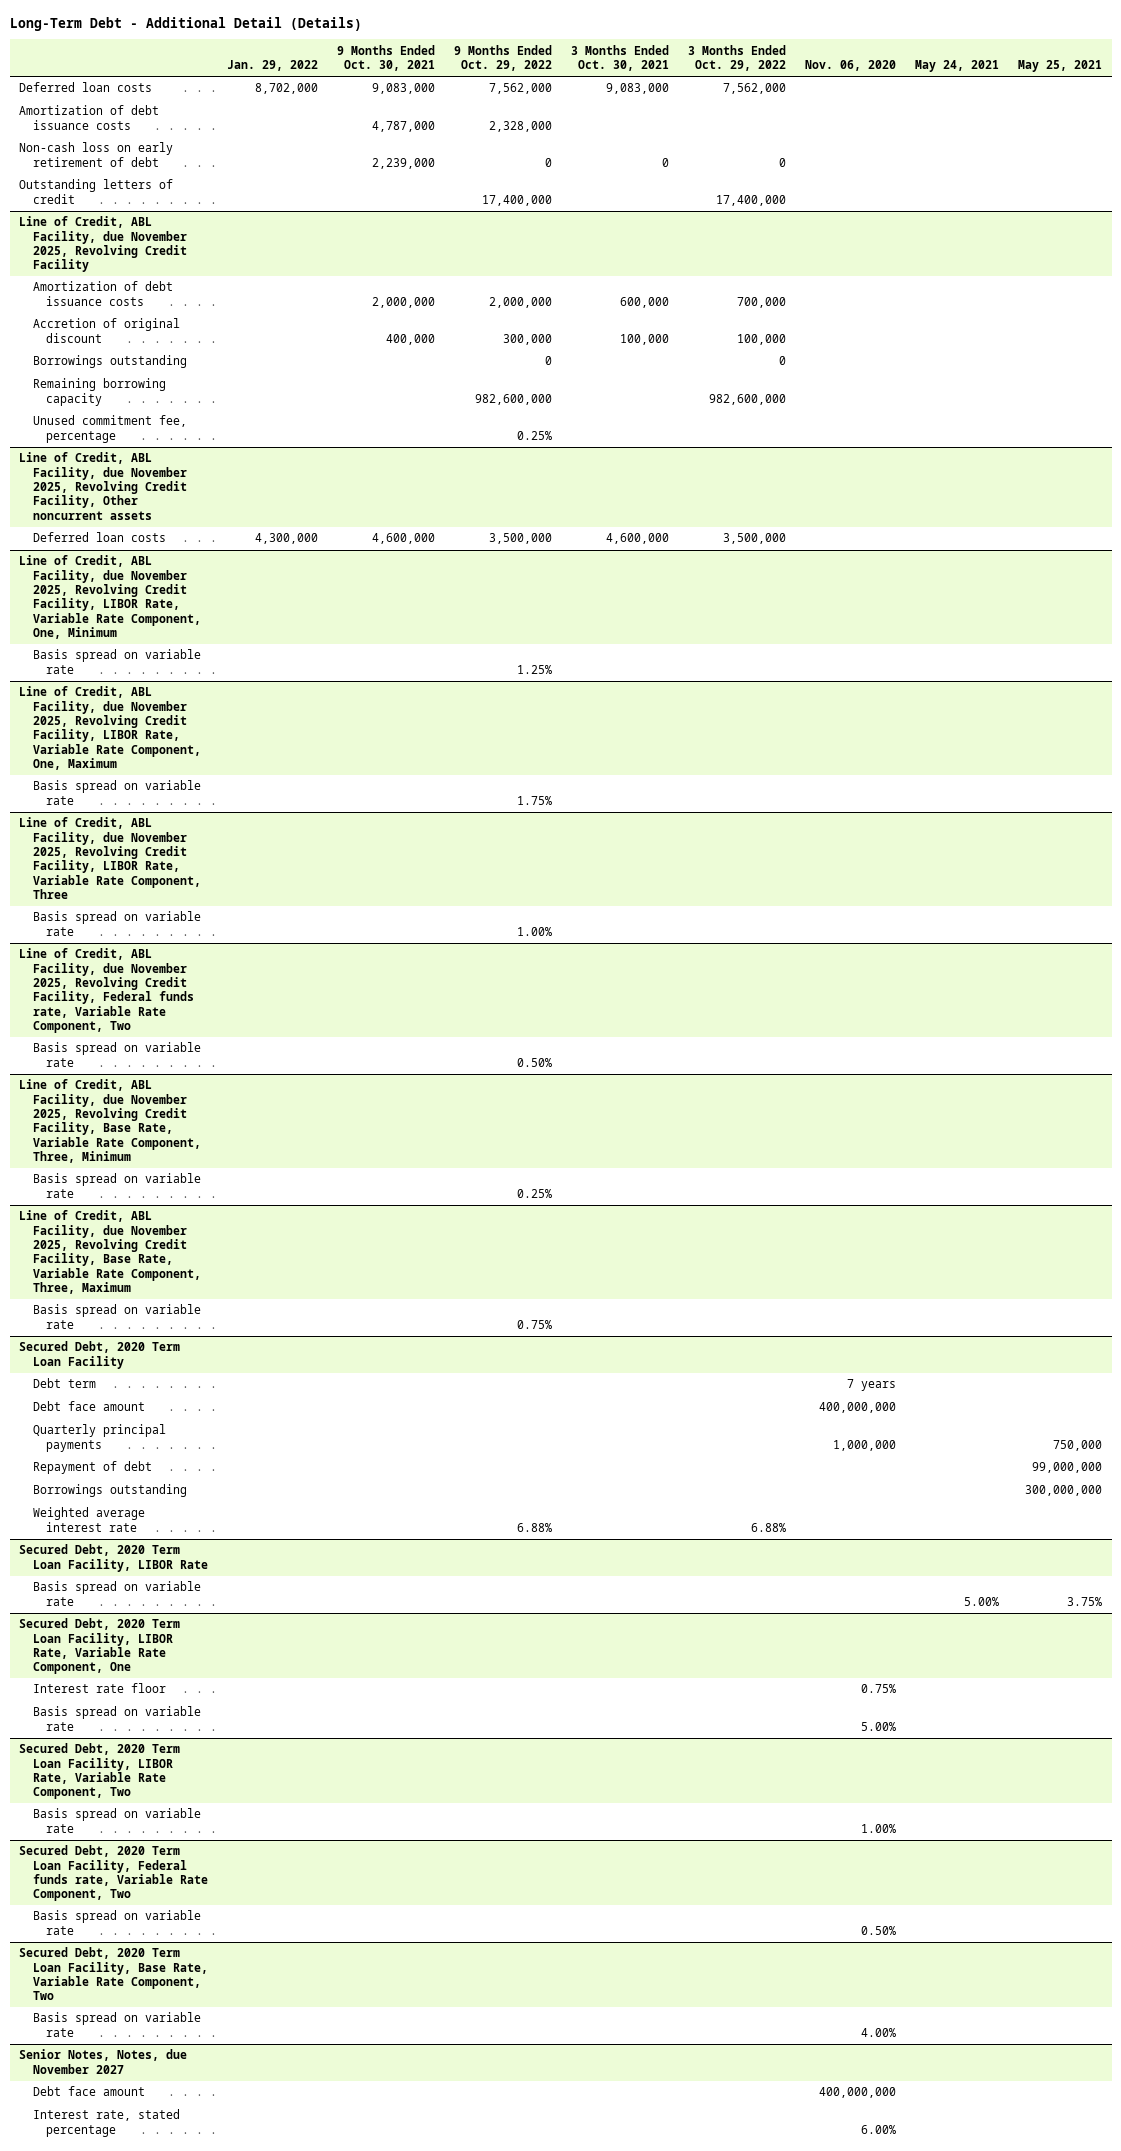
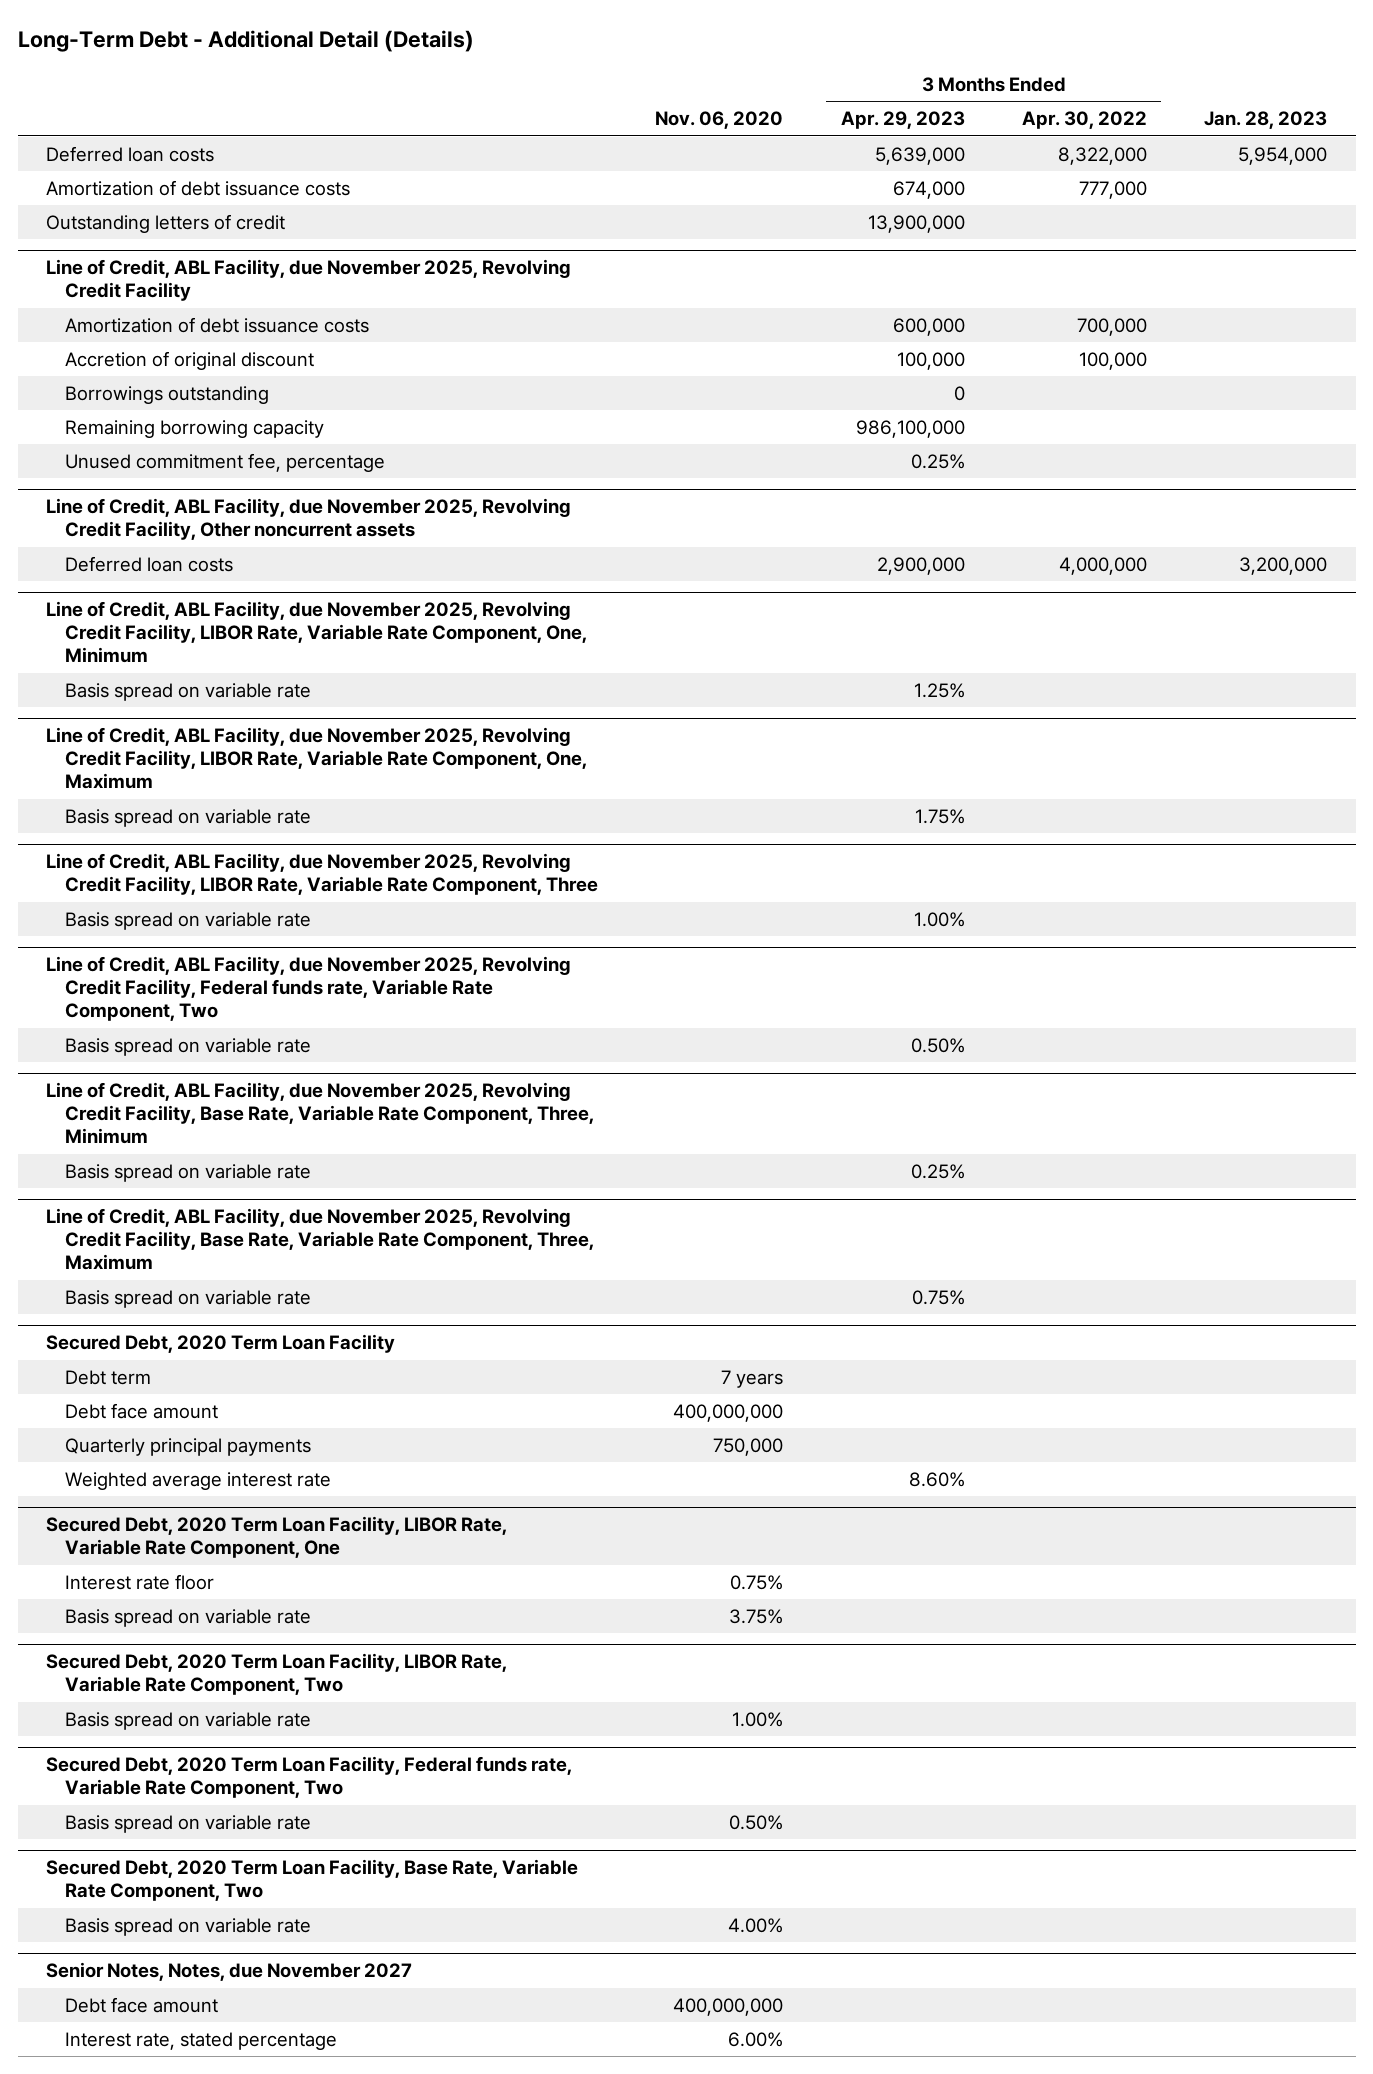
- | Jan. 29, 2022 | 9 Months Ended Oct. 30, 2021 | 9 Months Ended Oct. 29, 2022 | 3 Months Ended Oct. 30, 2021 | 3 Months Ended Oct. 29, 2022 | Nov. 06, 2020 | May 24, 2021 | May 25, 2021
+ | Nov. 06, 2020 | 3 Months Ended Apr. 29, 2023 | 3 Months Ended Apr. 30, 2022 | Jan. 28, 2023
- Non-cash loss on early retirement of debt | | 2,239,000 | 0 | 0 | 0 | | |
@ Secured Debt, 2020 Term Loan Facility
- Quarterly principal payments | | | | | | 1,000,000 | | 750,000
- Repayment of debt | | | | | | | | 99,000,000
- Borrowings outstanding | | | | | | | | 300,000,000
+ Quarterly principal payments | 750,000 | | |
- Secured Debt, 2020 Term Loan Facility, LIBOR Rate
- Basis spread on variable rate | | | | | | | 5.00% | 3.75%
@ Secured Debt, 2020 Term Loan Facility, LIBOR Rate, Variable Rate Component, One
- Basis spread on variable rate | | | | | | 5.00% | |
+ Basis spread on variable rate | 3.75% | | |

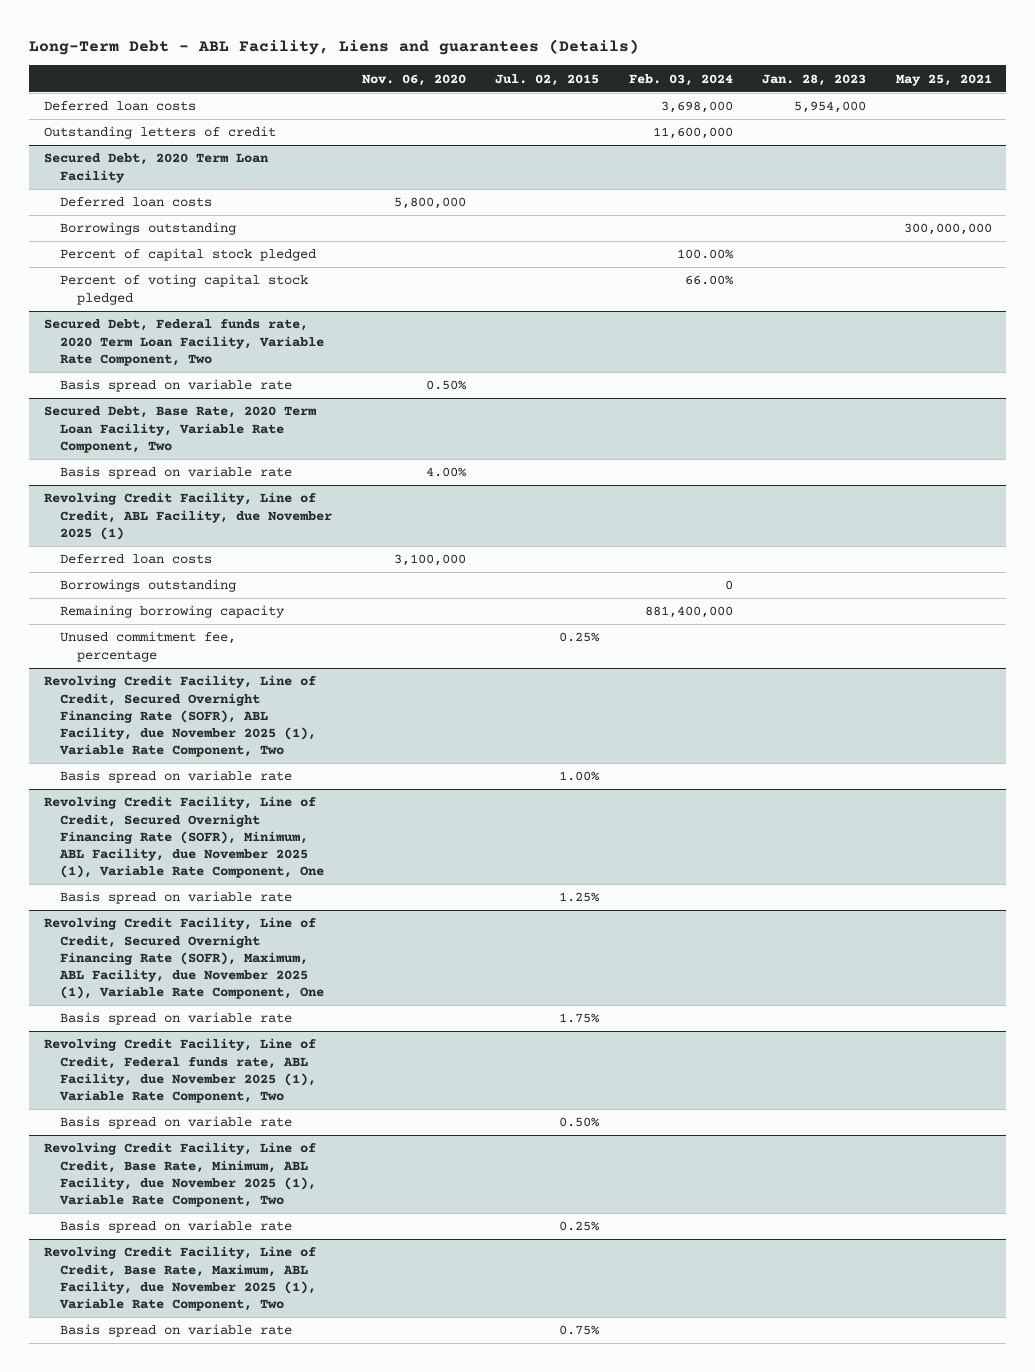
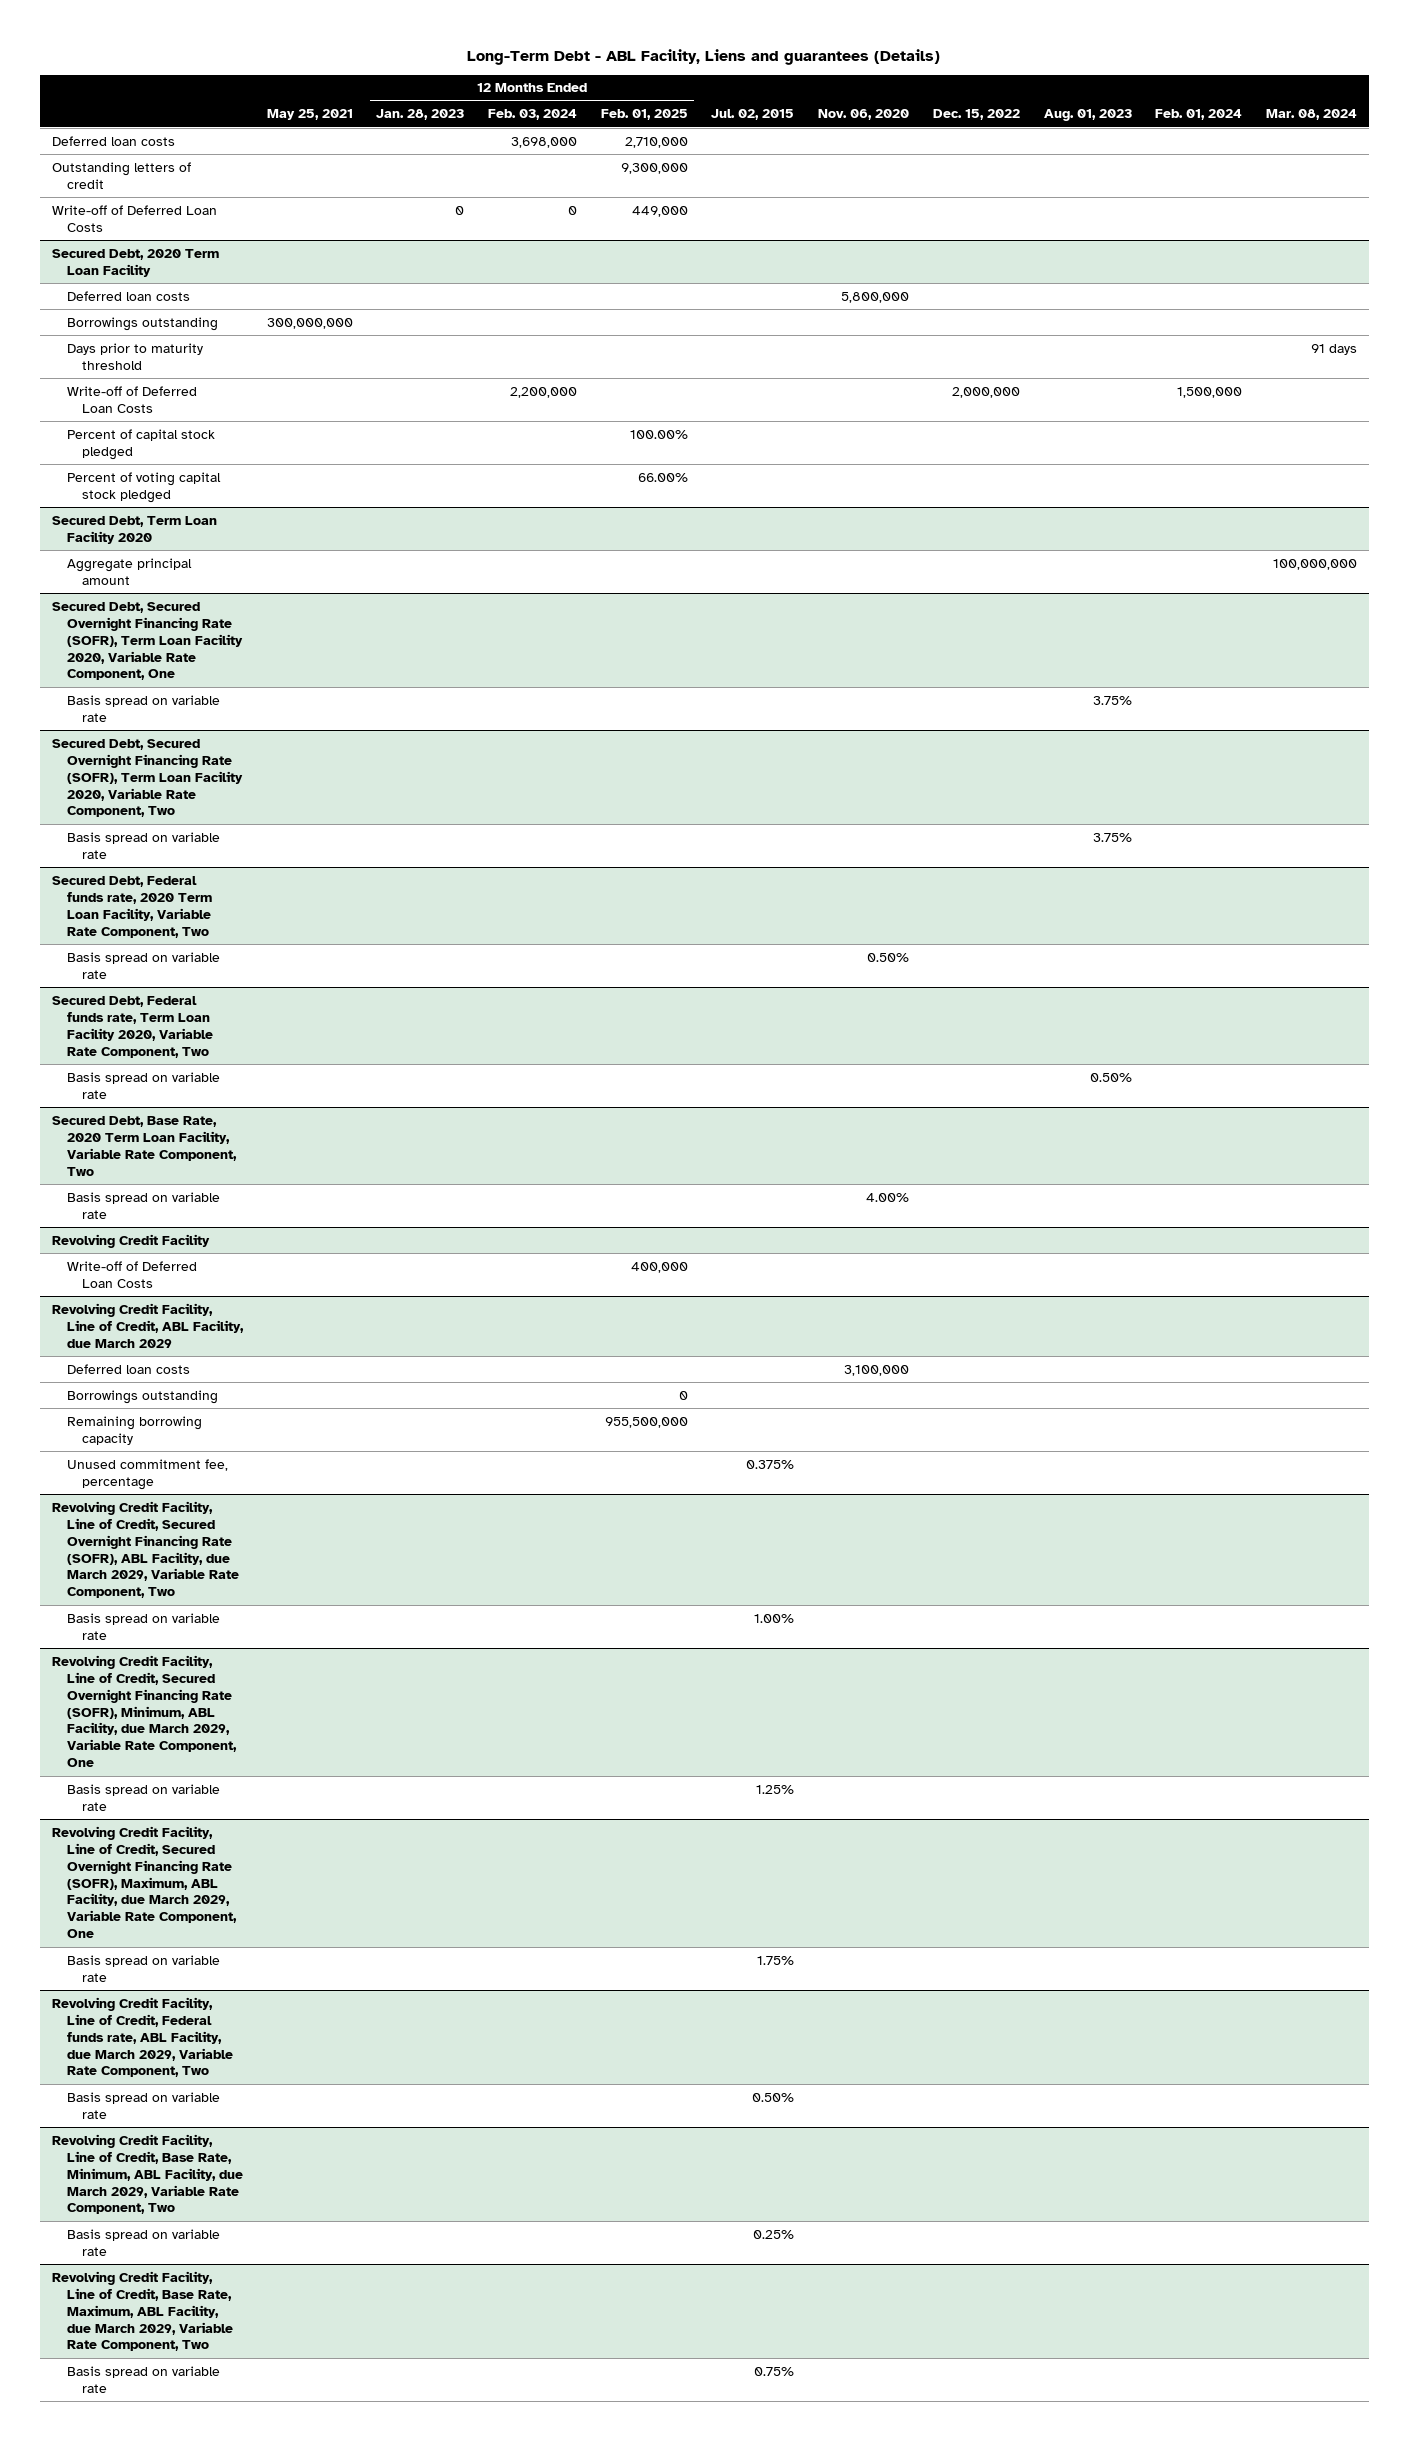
- | Nov. 06, 2020 | Jul. 02, 2015 | Feb. 03, 2024 | Jan. 28, 2023 | May 25, 2021
+ | May 25, 2021 | 12 Months Ended Jan. 28, 2023 | 12 Months Ended Feb. 03, 2024 | 12 Months Ended Feb. 01, 2025 | Jul. 02, 2015 | Nov. 06, 2020 | Dec. 15, 2022 | Aug. 01, 2023 | Feb. 01, 2024 | Mar. 08, 2024
+ Write-off of Deferred Loan Costs | | 0 | 0 | 449,000 | | | | | |
@ Secured Debt, 2020 Term Loan Facility
+ Days prior to maturity threshold | | | | | | | | | | 91 days
+ Write-off of Deferred Loan Costs | | | 2,200,000 | | | | 2,000,000 | | 1,500,000 |
+ Secured Debt, Term Loan Facility 2020
+ Aggregate principal amount | | | | | | | | | | 100,000,000
+ Secured Debt, Secured Overnight Financing Rate (SOFR), Term Loan Facility 2020, Variable Rate Component, One
+ Basis spread on variable rate | | | | | | | | 3.75% | |
+ Secured Debt, Secured Overnight Financing Rate (SOFR), Term Loan Facility 2020, Variable Rate Component, Two
+ Basis spread on variable rate | | | | | | | | 3.75% | |
+ Secured Debt, Federal funds rate, Term Loan Facility 2020, Variable Rate Component, Two
+ Basis spread on variable rate | | | | | | | | 0.50% | |
- Revolving Credit Facility, Line of Credit, ABL Facility, due November 2025 (1)
+ Revolving Credit Facility
+ Write-off of Deferred Loan Costs | | | | 400,000 | | | | | |
+ Revolving Credit Facility, Line of Credit, ABL Facility, due March 2029
- Unused commitment fee, percentage | | 0.25% | | |
- Revolving Credit Facility, Line of Credit, Secured Overnight Financing Rate (SOFR), ABL Facility, due November 2025 (1), Variable Rate Component, Two
+ Unused commitment fee, percentage | | | | | 0.375% | | | | |
+ Revolving Credit Facility, Line of Credit, Secured Overnight Financing Rate (SOFR), ABL Facility, due March 2029, Variable Rate Component, Two
- Revolving Credit Facility, Line of Credit, Secured Overnight Financing Rate (SOFR), Minimum, ABL Facility, due November 2025 (1), Variable Rate Component, One
+ Revolving Credit Facility, Line of Credit, Secured Overnight Financing Rate (SOFR), Minimum, ABL Facility, due March 2029, Variable Rate Component, One
- Revolving Credit Facility, Line of Credit, Secured Overnight Financing Rate (SOFR), Maximum, ABL Facility, due November 2025 (1), Variable Rate Component, One
+ Revolving Credit Facility, Line of Credit, Secured Overnight Financing Rate (SOFR), Maximum, ABL Facility, due March 2029, Variable Rate Component, One
- Revolving Credit Facility, Line of Credit, Federal funds rate, ABL Facility, due November 2025 (1), Variable Rate Component, Two
+ Revolving Credit Facility, Line of Credit, Federal funds rate, ABL Facility, due March 2029, Variable Rate Component, Two
- Revolving Credit Facility, Line of Credit, Base Rate, Minimum, ABL Facility, due November 2025 (1), Variable Rate Component, Two
+ Revolving Credit Facility, Line of Credit, Base Rate, Minimum, ABL Facility, due March 2029, Variable Rate Component, Two
- Revolving Credit Facility, Line of Credit, Base Rate, Maximum, ABL Facility, due November 2025 (1), Variable Rate Component, Two
+ Revolving Credit Facility, Line of Credit, Base Rate, Maximum, ABL Facility, due March 2029, Variable Rate Component, Two

